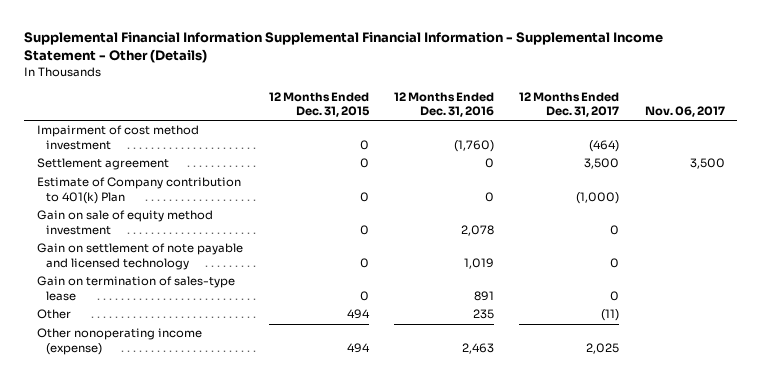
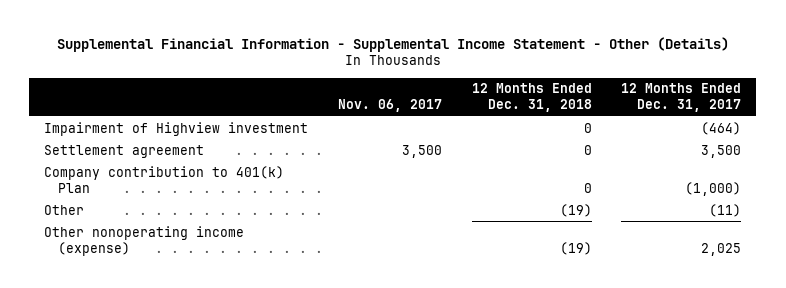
- Supplemental Financial Information Supplemental Financial Information - Supplemental Income Statement - Other (Details)
+ Supplemental Financial Information - Supplemental Income Statement - Other (Details)
- | 12 Months Ended Dec. 31, 2015 | 12 Months Ended Dec. 31, 2016 | 12 Months Ended Dec. 31, 2017 | Nov. 06, 2017
+ | Nov. 06, 2017 | 12 Months Ended Dec. 31, 2018 | 12 Months Ended Dec. 31, 2017
- Impairment of cost method investment | 0 | (1,760) | (464) |
+ Impairment of Highview investment | | 0 | (464)
- Estimate of Company contribution to 401(k) Plan | 0 | 0 | (1,000) |
- Gain on sale of equity method investment | 0 | 2,078 | 0 |
- Gain on settlement of note payable and licensed technology | 0 | 1,019 | 0 |
- Gain on termination of sales-type lease | 0 | 891 | 0 |
+ Company contribution to 401(k) Plan | | 0 | (1,000)

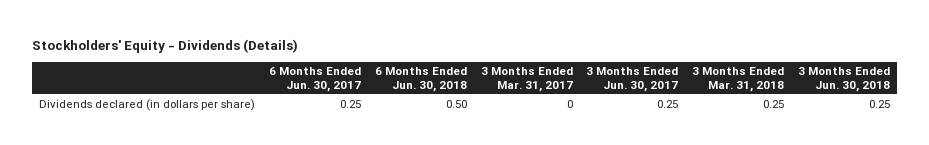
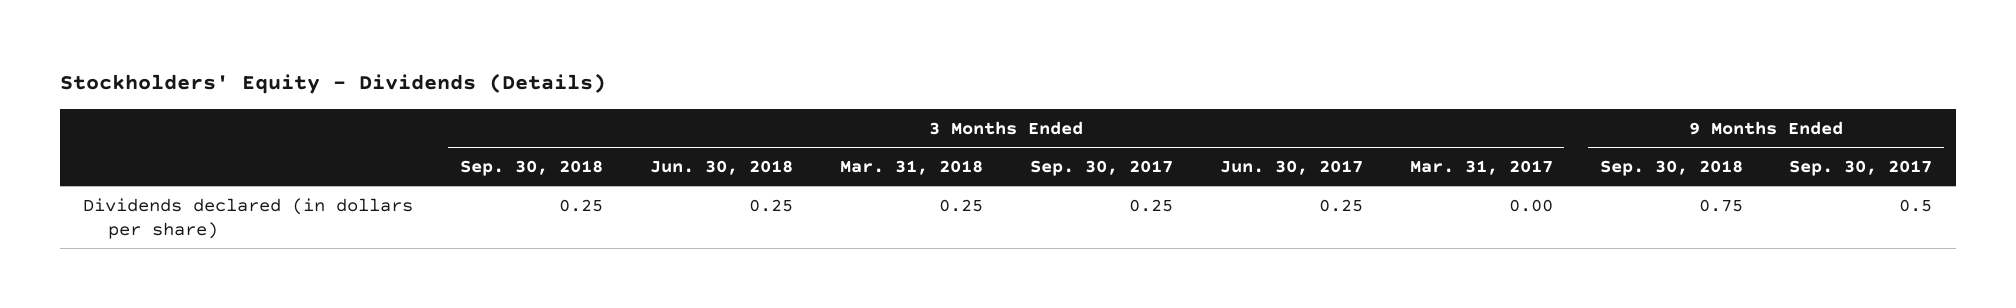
- | 6 Months Ended Jun. 30, 2017 | 6 Months Ended Jun. 30, 2018 | 3 Months Ended Mar. 31, 2017 | 3 Months Ended Jun. 30, 2017 | 3 Months Ended Mar. 31, 2018 | 3 Months Ended Jun. 30, 2018
+ | 3 Months Ended Sep. 30, 2018 | 3 Months Ended Jun. 30, 2018 | 3 Months Ended Mar. 31, 2018 | 3 Months Ended Sep. 30, 2017 | 3 Months Ended Jun. 30, 2017 | 3 Months Ended Mar. 31, 2017 | 9 Months Ended Sep. 30, 2018 | 9 Months Ended Sep. 30, 2017
- Dividends declared (in dollars per share) | 0.25 | 0.50 | 0 | 0.25 | 0.25 | 0.25
+ Dividends declared (in dollars per share) | 0.25 | 0.25 | 0.25 | 0.25 | 0.25 | 0.00 | 0.75 | 0.5

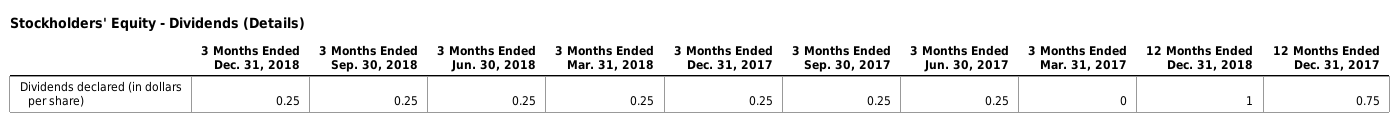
- | 3 Months Ended Sep. 30, 2018 | 3 Months Ended Jun. 30, 2018 | 3 Months Ended Mar. 31, 2018 | 3 Months Ended Sep. 30, 2017 | 3 Months Ended Jun. 30, 2017 | 3 Months Ended Mar. 31, 2017 | 9 Months Ended Sep. 30, 2018 | 9 Months Ended Sep. 30, 2017
+ | 3 Months Ended Dec. 31, 2018 | 3 Months Ended Sep. 30, 2018 | 3 Months Ended Jun. 30, 2018 | 3 Months Ended Mar. 31, 2018 | 3 Months Ended Dec. 31, 2017 | 3 Months Ended Sep. 30, 2017 | 3 Months Ended Jun. 30, 2017 | 3 Months Ended Mar. 31, 2017 | 12 Months Ended Dec. 31, 2018 | 12 Months Ended Dec. 31, 2017
- Dividends declared (in dollars per share) | 0.25 | 0.25 | 0.25 | 0.25 | 0.25 | 0.00 | 0.75 | 0.5
+ Dividends declared (in dollars per share) | 0.25 | 0.25 | 0.25 | 0.25 | 0.25 | 0.25 | 0.25 | 0 | 1 | 0.75

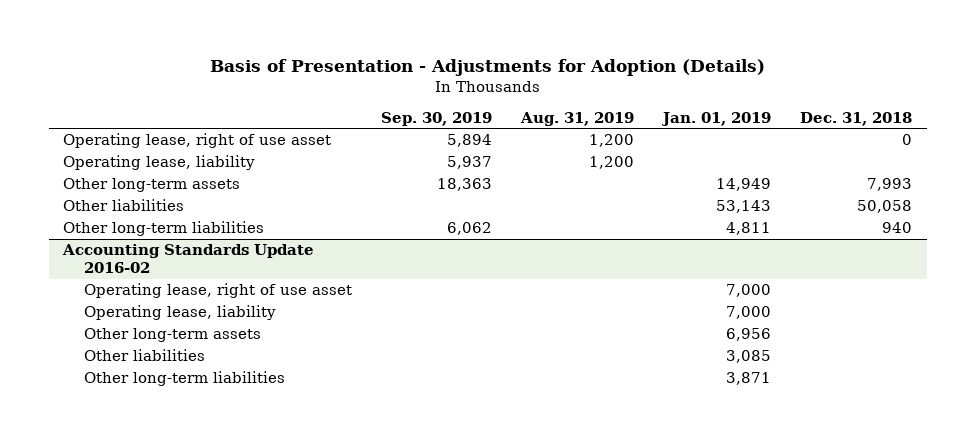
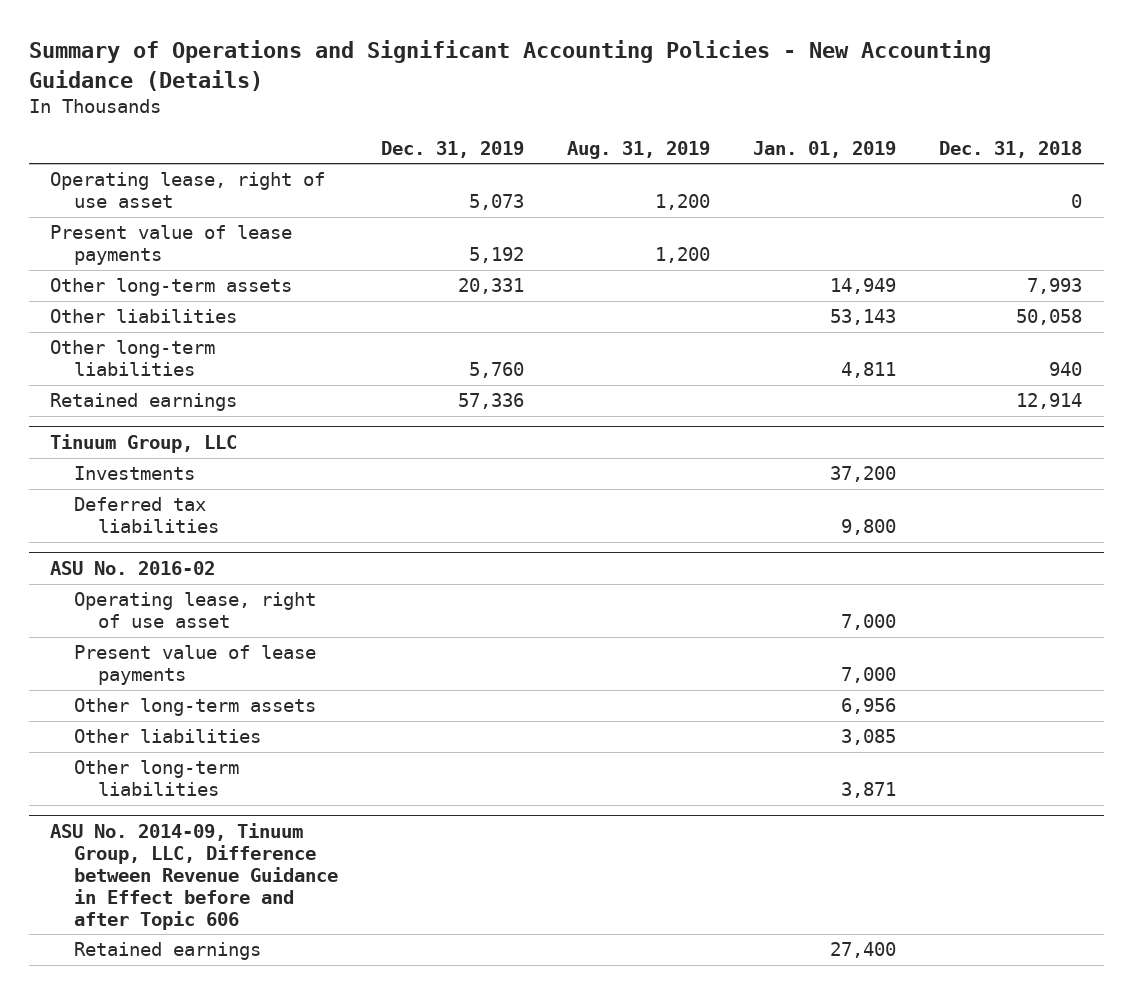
- Basis of Presentation - Adjustments for Adoption (Details)
+ Summary of Operations and Significant Accounting Policies - New Accounting Guidance (Details)
- | Sep. 30, 2019 | Aug. 31, 2019 | Jan. 01, 2019 | Dec. 31, 2018
+ | Dec. 31, 2019 | Aug. 31, 2019 | Jan. 01, 2019 | Dec. 31, 2018
- Operating lease, liability | 5,937 | 1,200 | |
+ Present value of lease payments | 5,192 | 1,200 | |
- Accounting Standards Update 2016-02
+ Retained earnings | 57,336 | | | 12,914
+ Tinuum Group, LLC
+ Investments | | | 37,200 |
+ Deferred tax liabilities | | | 9,800 |
+ ASU No. 2016-02
- Operating lease, liability | | | 7,000 |
+ Present value of lease payments | | | 7,000 |
+ ASU No. 2014-09, Tinuum Group, LLC, Difference between Revenue Guidance in Effect before and after Topic 606
+ Retained earnings | | | 27,400 |

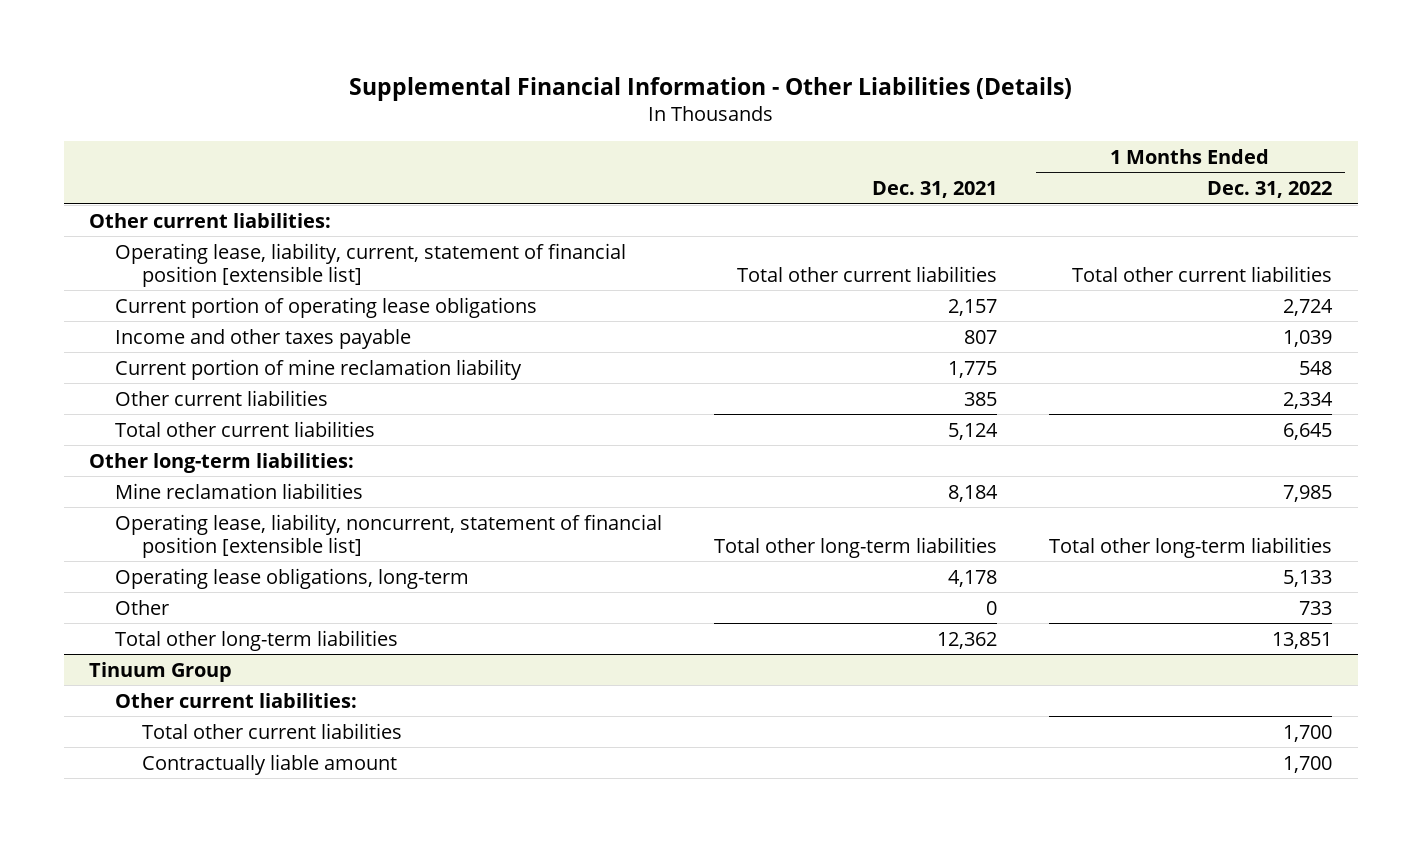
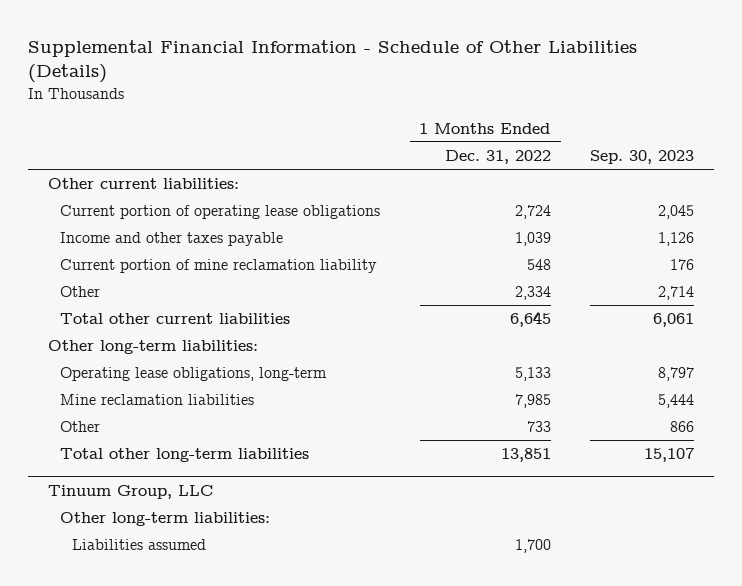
- Supplemental Financial Information - Other Liabilities (Details)
+ Supplemental Financial Information - Schedule of Other Liabilities (Details)
- | Dec. 31, 2021 | 1 Months Ended Dec. 31, 2022
+ | 1 Months Ended Dec. 31, 2022 | Sep. 30, 2023
- Operating lease, liability, current, statement of financial position [extensible list] | Total other current liabilities | Total other current liabilities
- Other current liabilities | 385 | 2,334
+ Other | 2,334 | 2,714
- Operating lease, liability, noncurrent, statement of financial position [extensible list] | Total other long-term liabilities | Total other long-term liabilities
moved down: Mine reclamation liabilities | 7,985 | 5,444
- Tinuum Group
- Other current liabilities:
- Total other current liabilities | | 1,700
- Contractually liable amount | | 1,700
+ Tinuum Group, LLC
+ Other long-term liabilities:
+ Liabilities assumed | 1,700 |

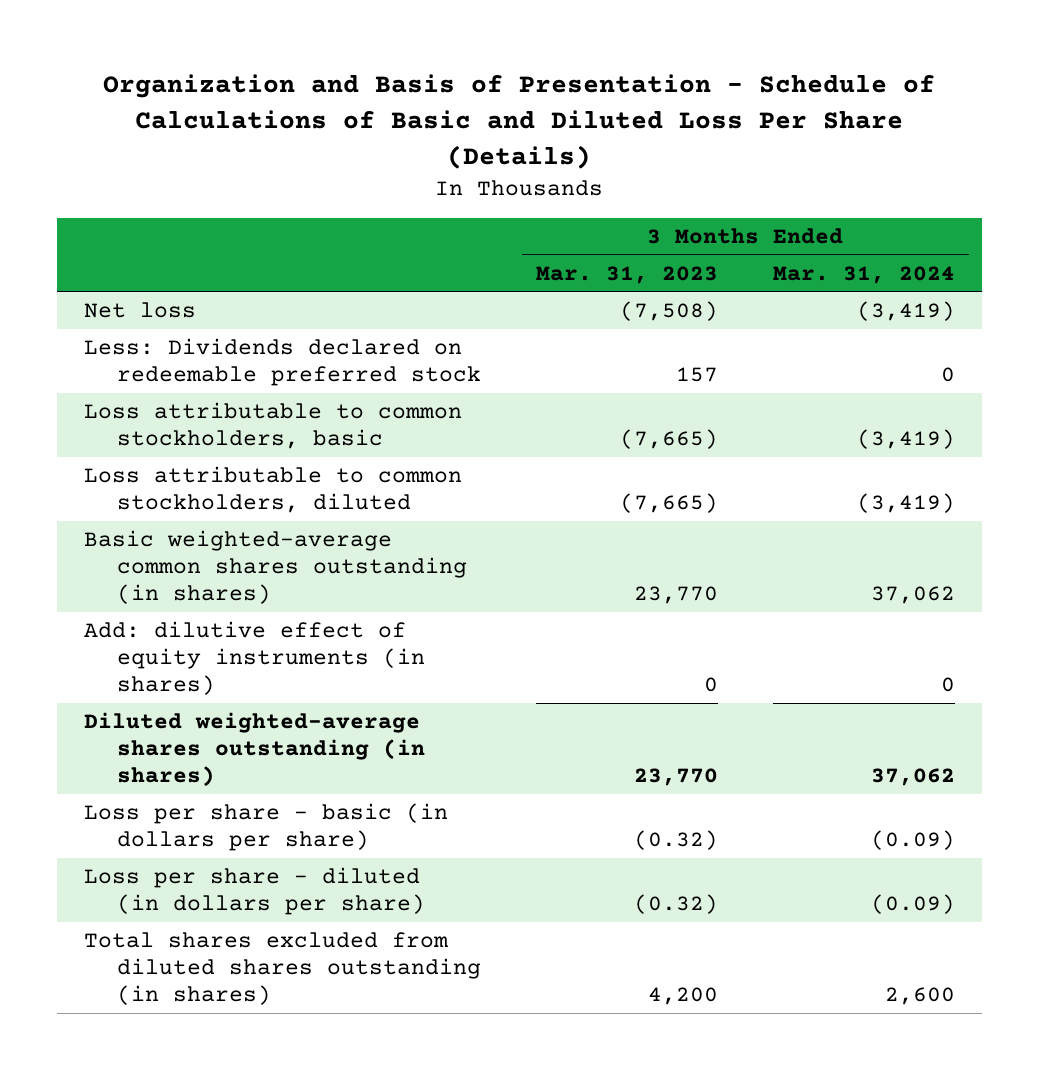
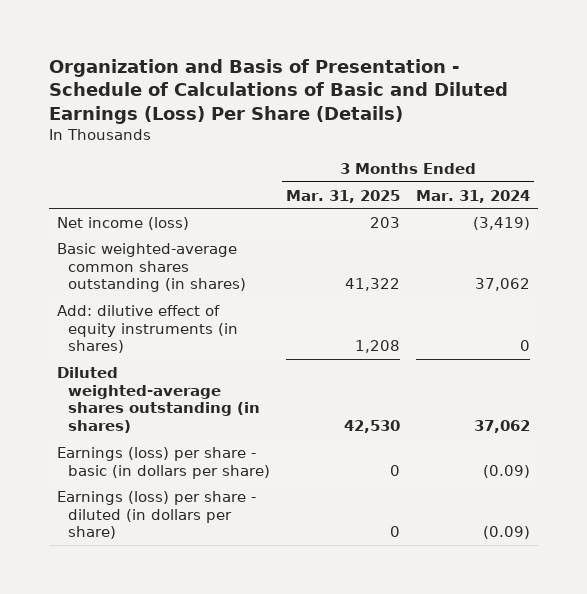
- Organization and Basis of Presentation - Schedule of Calculations of Basic and Diluted Loss Per Share (Details)
+ Organization and Basis of Presentation - Schedule of Calculations of Basic and Diluted Earnings (Loss) Per Share (Details)
- | 3 Months Ended Mar. 31, 2023 | 3 Months Ended Mar. 31, 2024
+ | 3 Months Ended Mar. 31, 2025 | 3 Months Ended Mar. 31, 2024
- Net loss | (7,508) | (3,419)
- Less: Dividends declared on redeemable preferred stock | 157 | 0
- Loss attributable to common stockholders, basic | (7,665) | (3,419)
- Loss attributable to common stockholders, diluted | (7,665) | (3,419)
+ Net income (loss) | 203 | (3,419)
- Loss per share - basic (in dollars per share) | (0.32) | (0.09)
- Loss per share - diluted (in dollars per share) | (0.32) | (0.09)
- Total shares excluded from diluted shares outstanding (in shares) | 4,200 | 2,600
+ Earnings (loss) per share - basic (in dollars per share) | 0 | (0.09)
+ Earnings (loss) per share - diluted (in dollars per share) | 0 | (0.09)

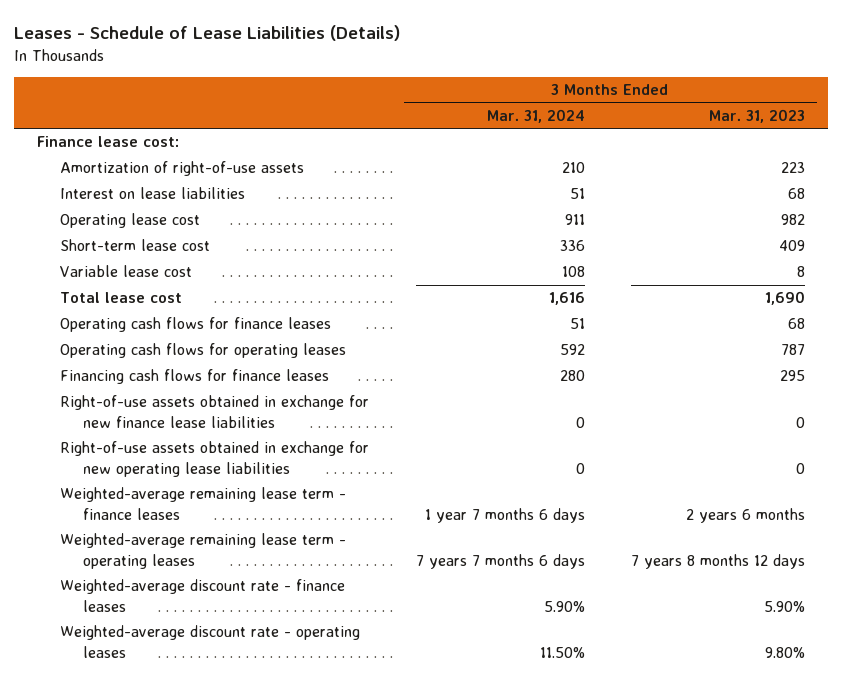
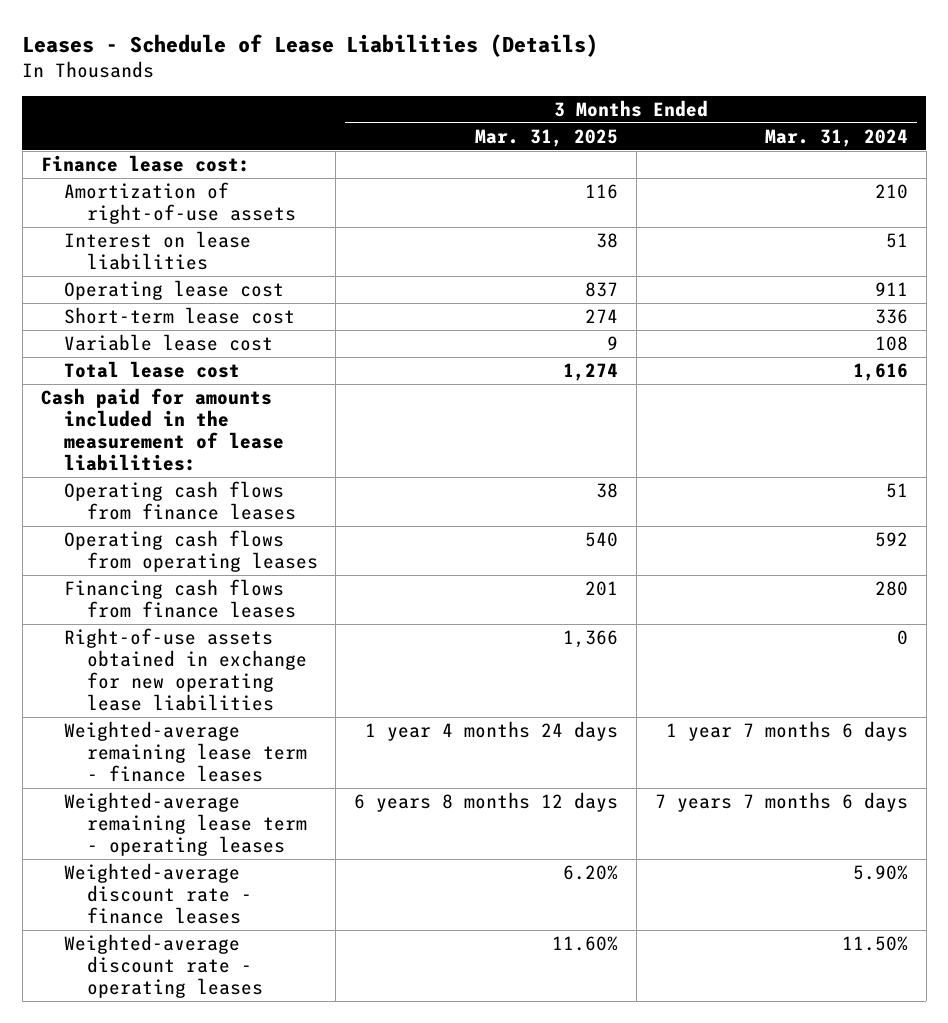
- | 3 Months Ended Mar. 31, 2024 | 3 Months Ended Mar. 31, 2023
+ | 3 Months Ended Mar. 31, 2025 | 3 Months Ended Mar. 31, 2024
- Operating cash flows for finance leases | 51 | 68
- Operating cash flows for operating leases | 592 | 787
- Financing cash flows for finance leases | 280 | 295
- Right-of-use assets obtained in exchange for new finance lease liabilities | 0 | 0
+ Cash paid for amounts included in the measurement of lease liabilities:
+ Operating cash flows from finance leases | 38 | 51
+ Operating cash flows from operating leases | 540 | 592
+ Financing cash flows from finance leases | 201 | 280

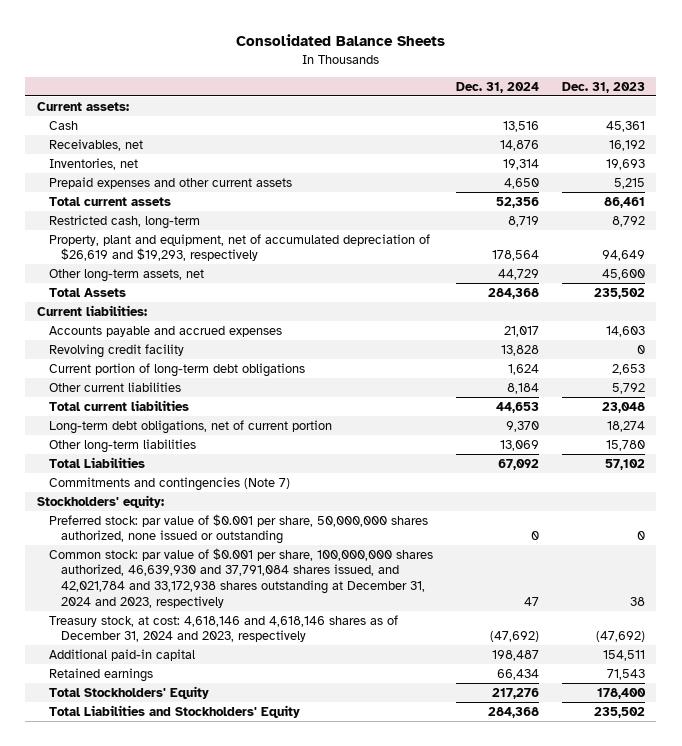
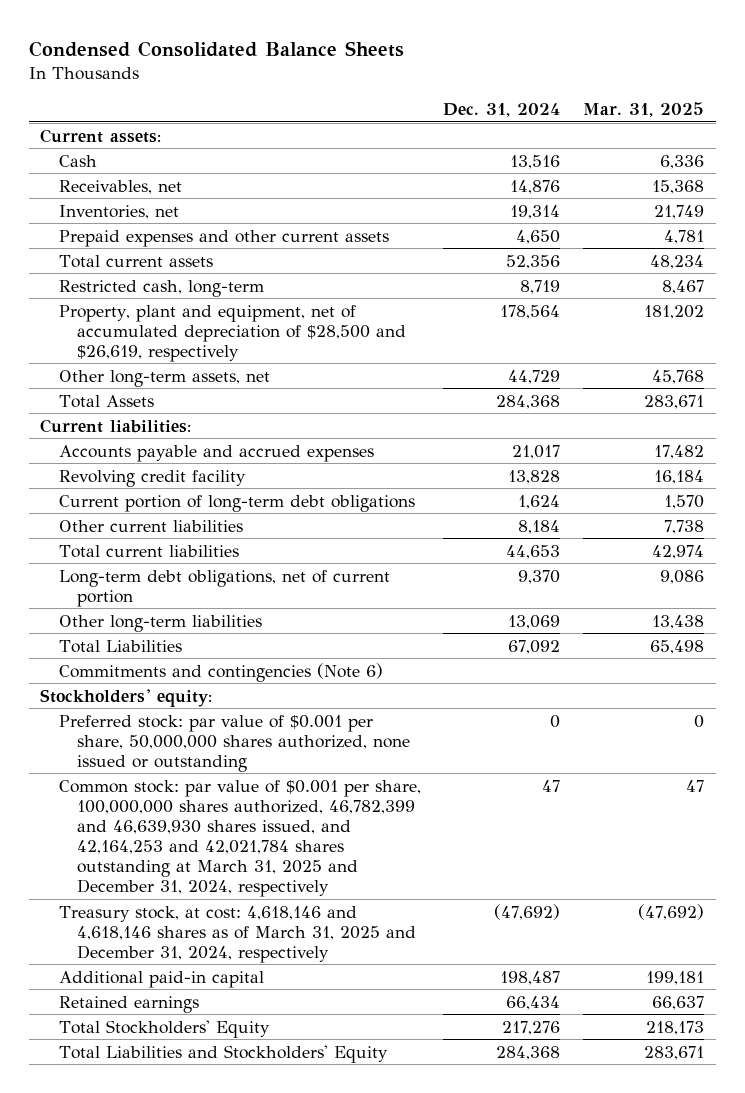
- Consolidated Balance Sheets
+ Condensed Consolidated Balance Sheets
- | Dec. 31, 2024 | Dec. 31, 2023
+ | Dec. 31, 2024 | Mar. 31, 2025
- Property, plant and equipment, net of accumulated depreciation of $26,619 and $19,293, respectively | 178,564 | 94,649
+ Property, plant and equipment, net of accumulated depreciation of $28,500 and $26,619, respectively | 178,564 | 181,202
- Commitments and contingencies (Note 7)
+ Commitments and contingencies (Note 6)
- Common stock: par value of $0.001 per share, 100,000,000 shares authorized, 46,639,930 and 37,791,084 shares issued, and 42,021,784 and 33,172,938 shares outstanding at December 31, 2024 and 2023, respectively | 47 | 38
- Treasury stock, at cost: 4,618,146 and 4,618,146 shares as of December 31, 2024 and 2023, respectively | (47,692) | (47,692)
+ Common stock: par value of $0.001 per share, 100,000,000 shares authorized, 46,782,399 and 46,639,930 shares issued, and 42,164,253 and 42,021,784 shares outstanding at March 31, 2025 and December 31, 2024, respectively | 47 | 47
+ Treasury stock, at cost: 4,618,146 and 4,618,146 shares as of March 31, 2025 and December 31, 2024, respectively | (47,692) | (47,692)

